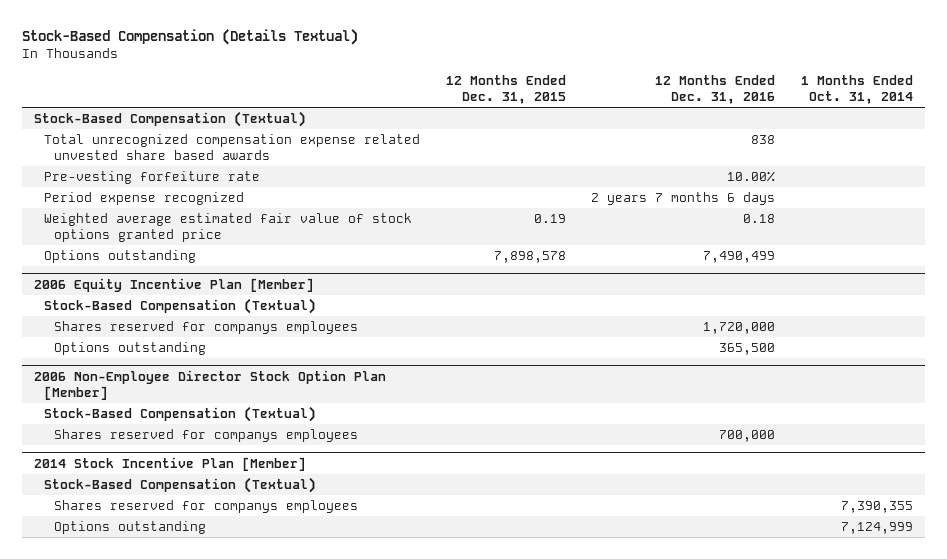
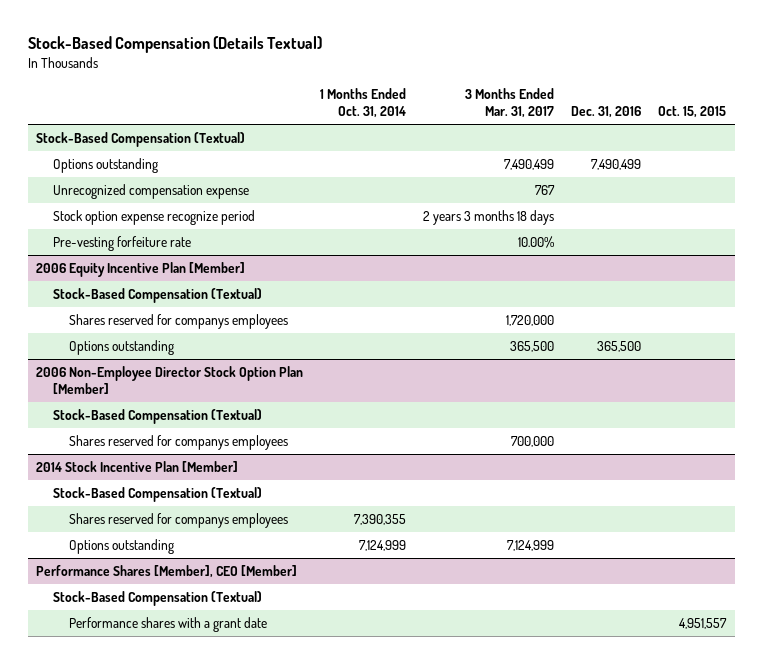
- | 12 Months Ended Dec. 31, 2015 | 12 Months Ended Dec. 31, 2016 | 1 Months Ended Oct. 31, 2014
+ | 1 Months Ended Oct. 31, 2014 | 3 Months Ended Mar. 31, 2017 | Dec. 31, 2016 | Oct. 15, 2015
- Total unrecognized compensation expense related unvested share based awards | | 838 |
- Period expense recognized | | 2 years 7 months 6 days |
- Weighted average estimated fair value of stock options granted price | 0.19 | 0.18 |
+ Unrecognized compensation expense | | 767 | |
+ Stock option expense recognize period | | 2 years 3 months 18 days | |
moved down: Pre-vesting forfeiture rate | | 10.00% | |
+ Performance Shares [Member], CEO [Member]
+ Stock-Based Compensation (Textual)
+ Performance shares with a grant date | | | | 4,951,557

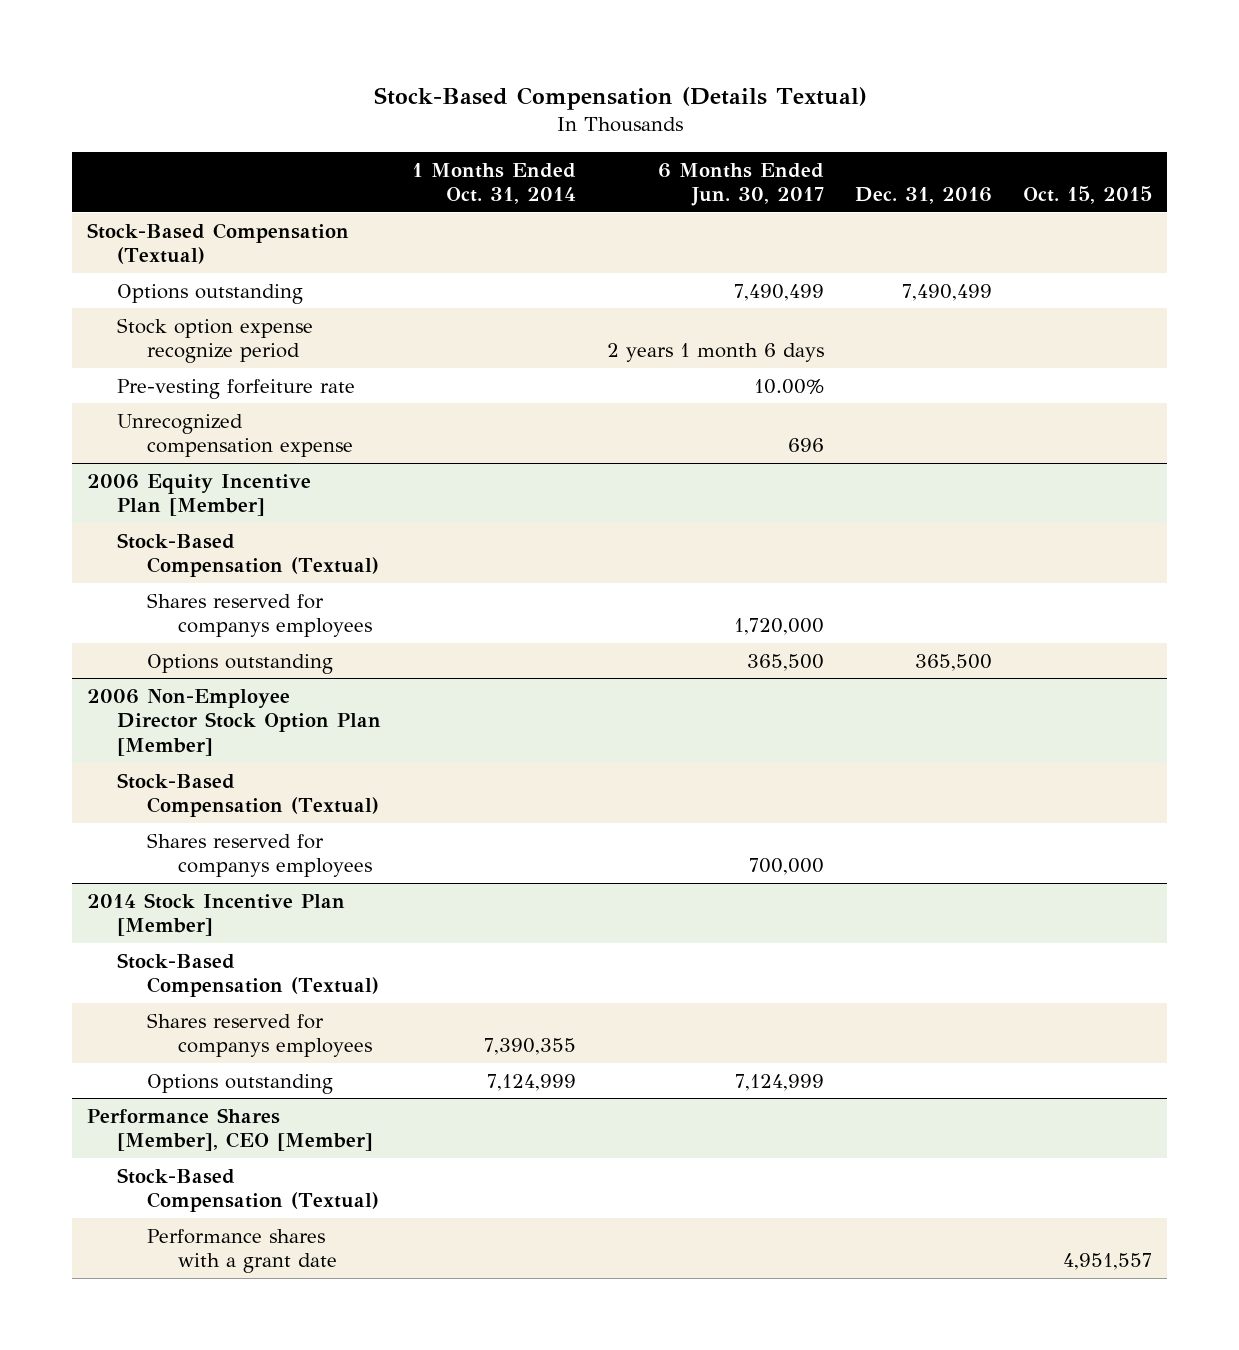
- | 1 Months Ended Oct. 31, 2014 | 3 Months Ended Mar. 31, 2017 | Dec. 31, 2016 | Oct. 15, 2015
+ | 1 Months Ended Oct. 31, 2014 | 6 Months Ended Jun. 30, 2017 | Dec. 31, 2016 | Oct. 15, 2015
moved down: Unrecognized compensation expense | | 696 | |

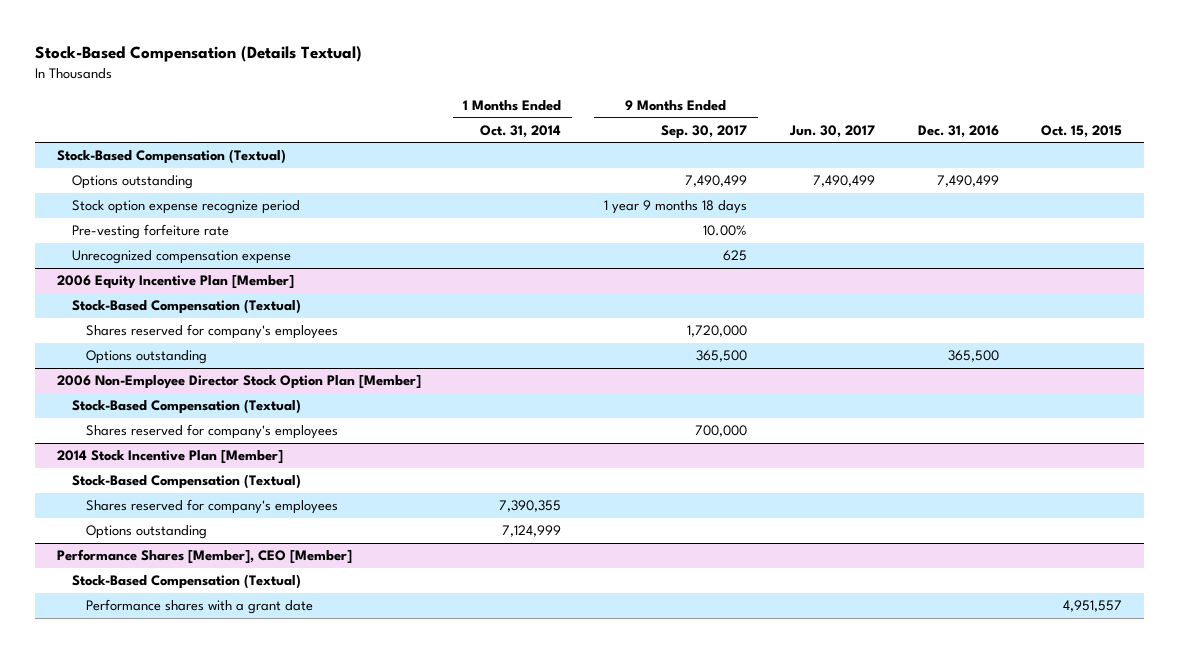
- | 1 Months Ended Oct. 31, 2014 | 6 Months Ended Jun. 30, 2017 | Dec. 31, 2016 | Oct. 15, 2015
+ | 1 Months Ended Oct. 31, 2014 | 9 Months Ended Sep. 30, 2017 | Jun. 30, 2017 | Dec. 31, 2016 | Oct. 15, 2015
@ 2006 Equity Incentive Plan [Member]
- Shares reserved for companys employees | | 1,720,000 | |
+ Shares reserved for company's employees | | 1,720,000 | | |
@ 2006 Non-Employee Director Stock Option Plan [Member]
- Shares reserved for companys employees | | 700,000 | |
+ Shares reserved for company's employees | | 700,000 | | |
@ 2014 Stock Incentive Plan [Member]
- Shares reserved for companys employees | 7,390,355 | | |
+ Shares reserved for company's employees | 7,390,355 | | | |

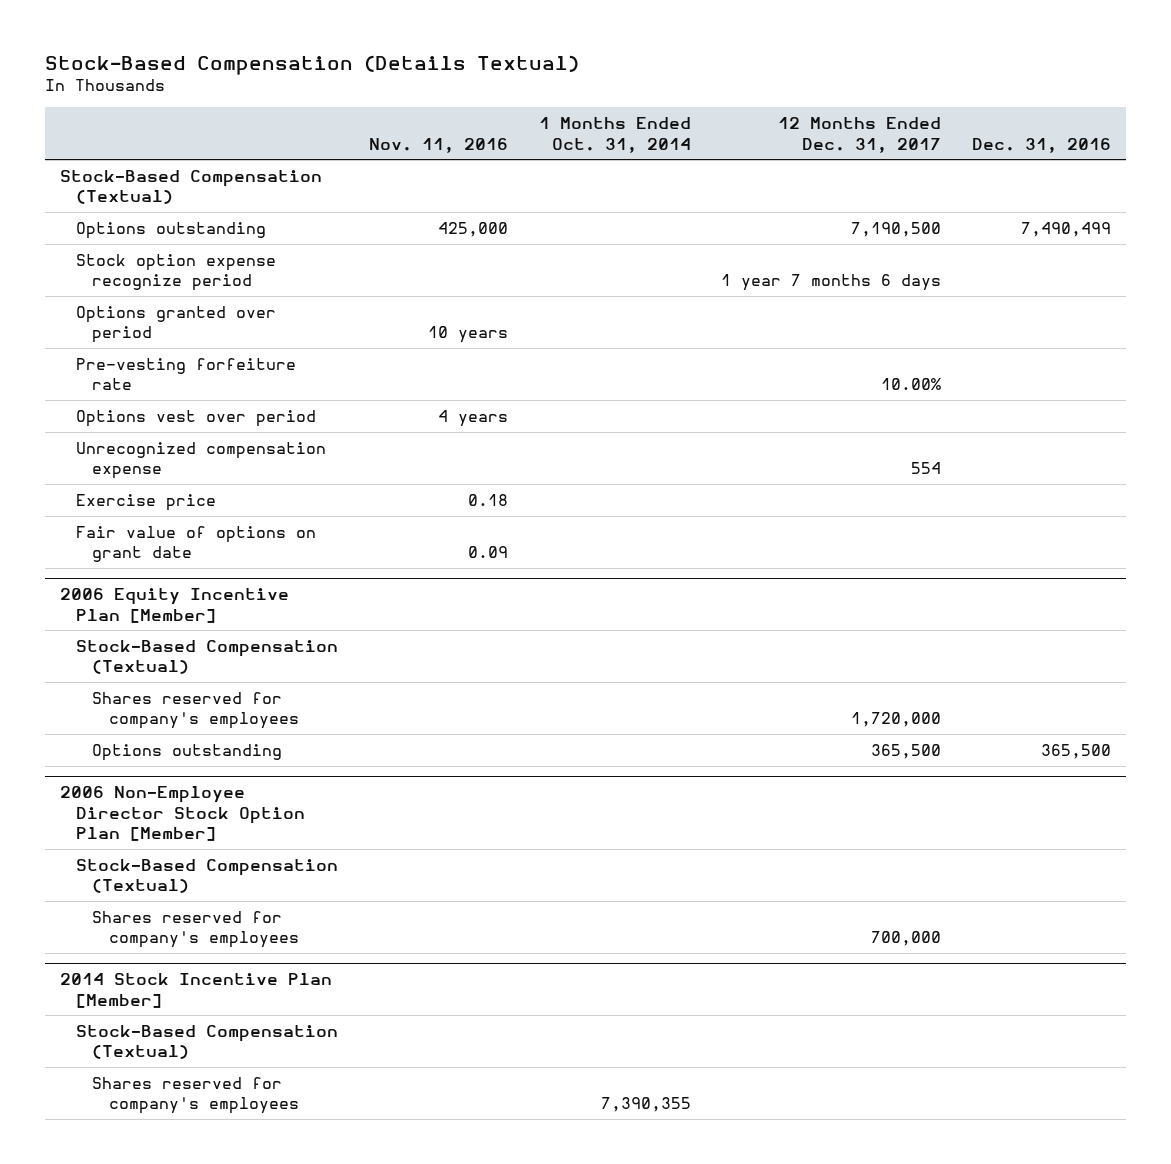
- | 1 Months Ended Oct. 31, 2014 | 9 Months Ended Sep. 30, 2017 | Jun. 30, 2017 | Dec. 31, 2016 | Oct. 15, 2015
+ | Nov. 11, 2016 | 1 Months Ended Oct. 31, 2014 | 12 Months Ended Dec. 31, 2017 | Dec. 31, 2016
+ Options granted over period | 10 years | | |
+ Options vest over period | 4 years | | |
+ Exercise price | 0.18 | | |
+ Fair value of options on grant date | 0.09 | | |
@ 2014 Stock Incentive Plan [Member]
- Options outstanding | 7,124,999 | | | |
- Performance Shares [Member], CEO [Member]
- Stock-Based Compensation (Textual)
- Performance shares with a grant date | | | | | 4,951,557

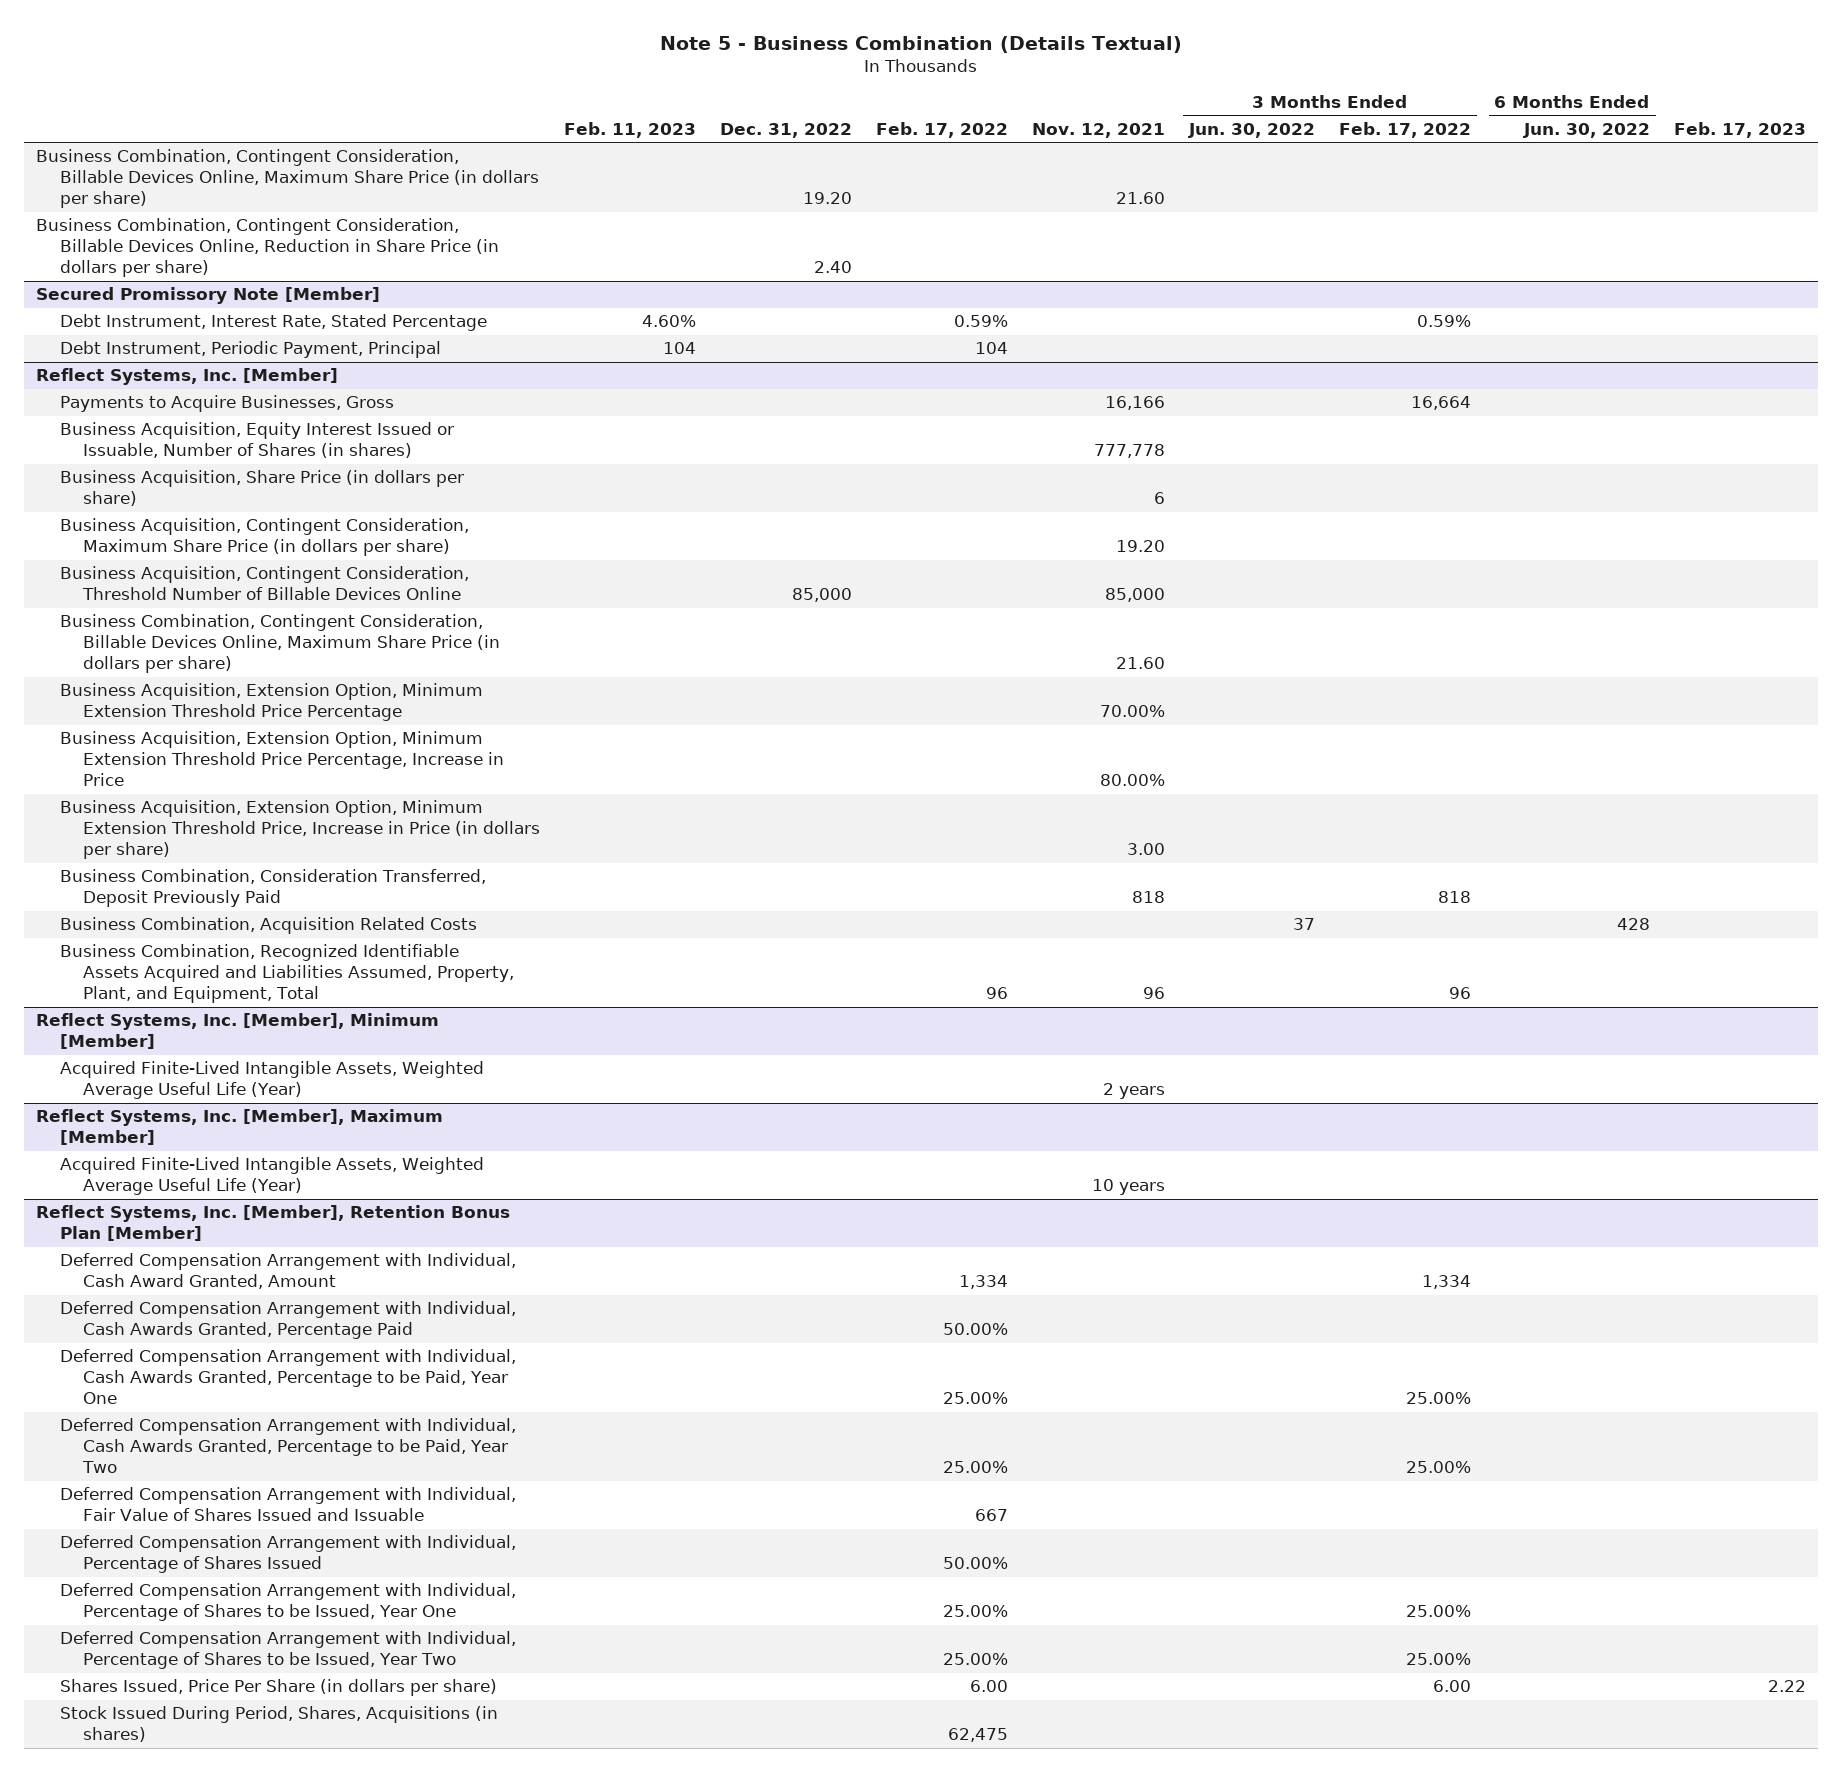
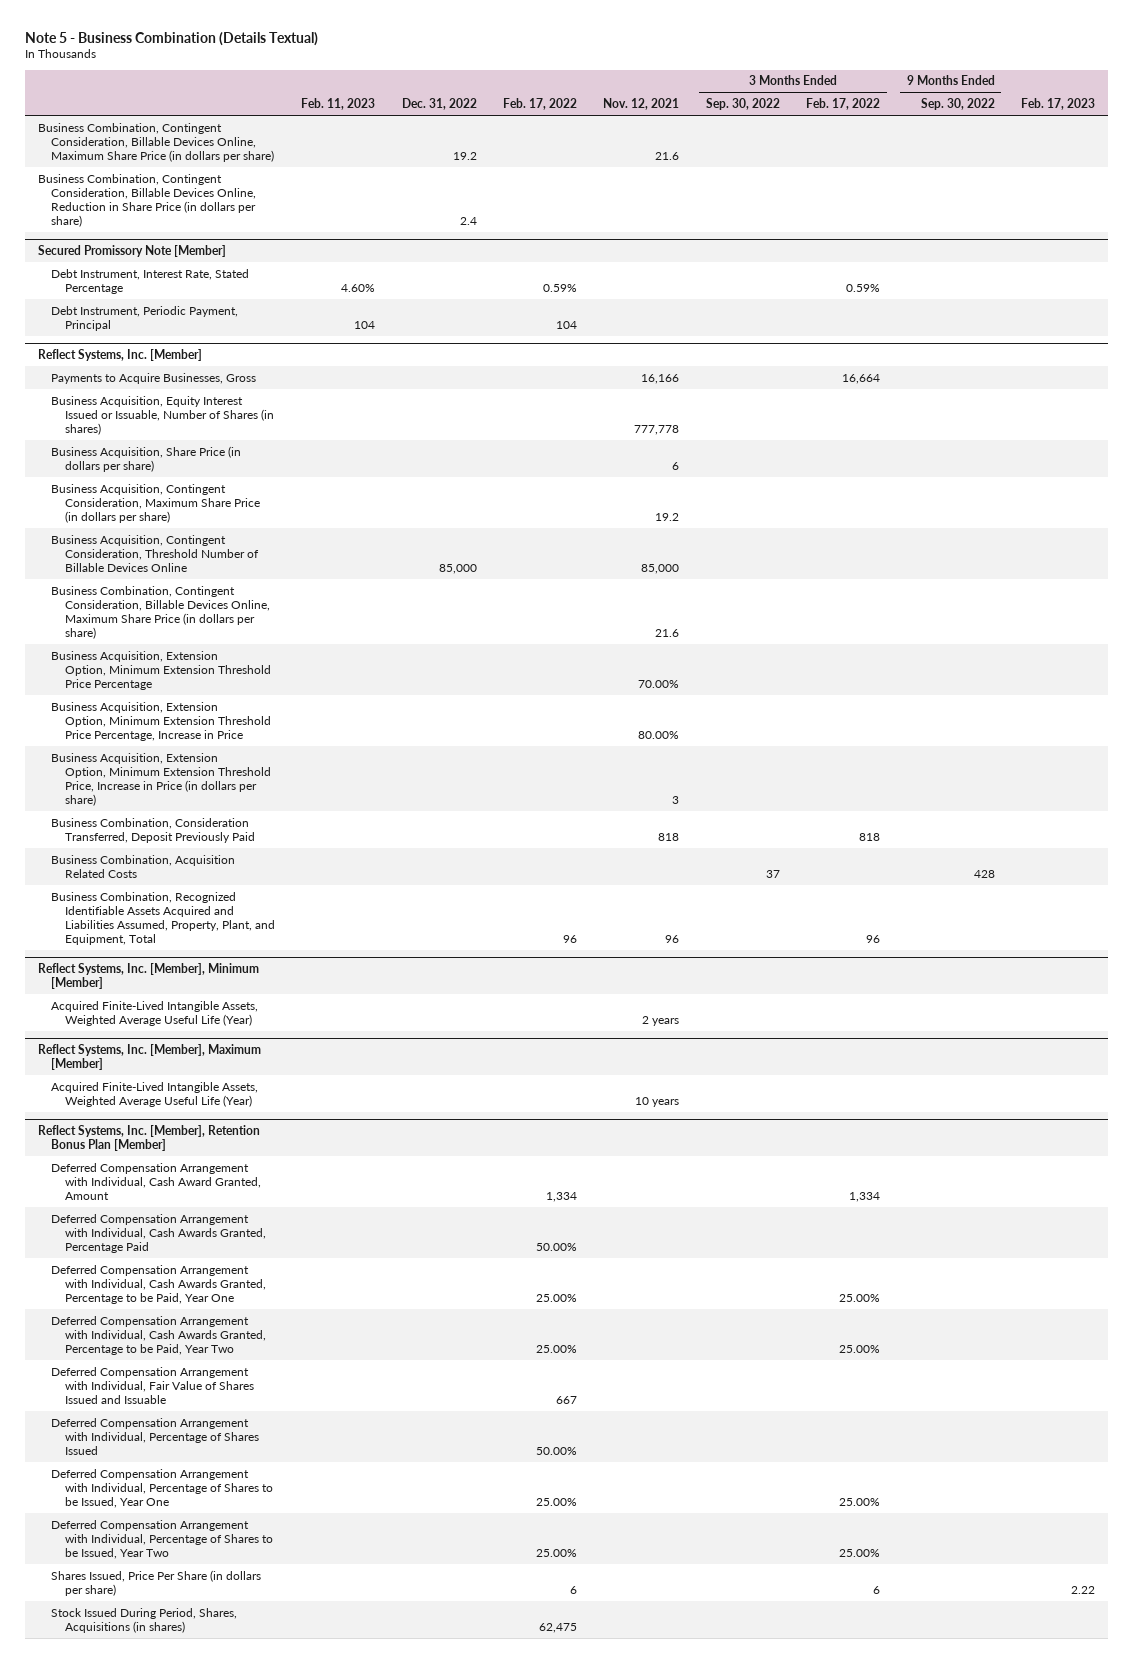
- | Feb. 11, 2023 | Dec. 31, 2022 | Feb. 17, 2022 | Nov. 12, 2021 | 3 Months Ended Jun. 30, 2022 | 3 Months Ended Feb. 17, 2022 | 6 Months Ended Jun. 30, 2022 | Feb. 17, 2023
+ | Feb. 11, 2023 | Dec. 31, 2022 | Feb. 17, 2022 | Nov. 12, 2021 | 3 Months Ended Sep. 30, 2022 | 3 Months Ended Feb. 17, 2022 | 9 Months Ended Sep. 30, 2022 | Feb. 17, 2023
- Business Combination, Contingent Consideration, Billable Devices Online, Maximum Share Price (in dollars per share) | | 19.20 | | 21.60 | | | |
- Business Combination, Contingent Consideration, Billable Devices Online, Reduction in Share Price (in dollars per share) | | 2.40 | | | | | |
+ Business Combination, Contingent Consideration, Billable Devices Online, Maximum Share Price (in dollars per share) | | 19.2 | | 21.6 | | | |
+ Business Combination, Contingent Consideration, Billable Devices Online, Reduction in Share Price (in dollars per share) | | 2.4 | | | | | |
@ Reflect Systems, Inc. [Member]
- Business Acquisition, Contingent Consideration, Maximum Share Price (in dollars per share) | | | | 19.20 | | | |
+ Business Acquisition, Contingent Consideration, Maximum Share Price (in dollars per share) | | | | 19.2 | | | |
- Business Combination, Contingent Consideration, Billable Devices Online, Maximum Share Price (in dollars per share) | | | | 21.60 | | | |
+ Business Combination, Contingent Consideration, Billable Devices Online, Maximum Share Price (in dollars per share) | | | | 21.6 | | | |
- Business Acquisition, Extension Option, Minimum Extension Threshold Price, Increase in Price (in dollars per share) | | | | 3.00 | | | |
+ Business Acquisition, Extension Option, Minimum Extension Threshold Price, Increase in Price (in dollars per share) | | | | 3 | | | |
@ Reflect Systems, Inc. [Member], Retention Bonus Plan [Member]
- Shares Issued, Price Per Share (in dollars per share) | | | 6.00 | | | 6.00 | | 2.22
+ Shares Issued, Price Per Share (in dollars per share) | | | 6 | | | 6 | | 2.22

